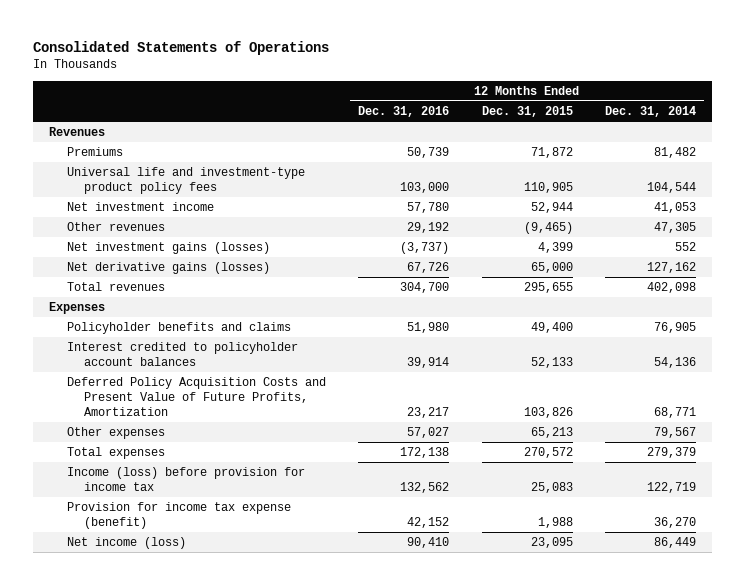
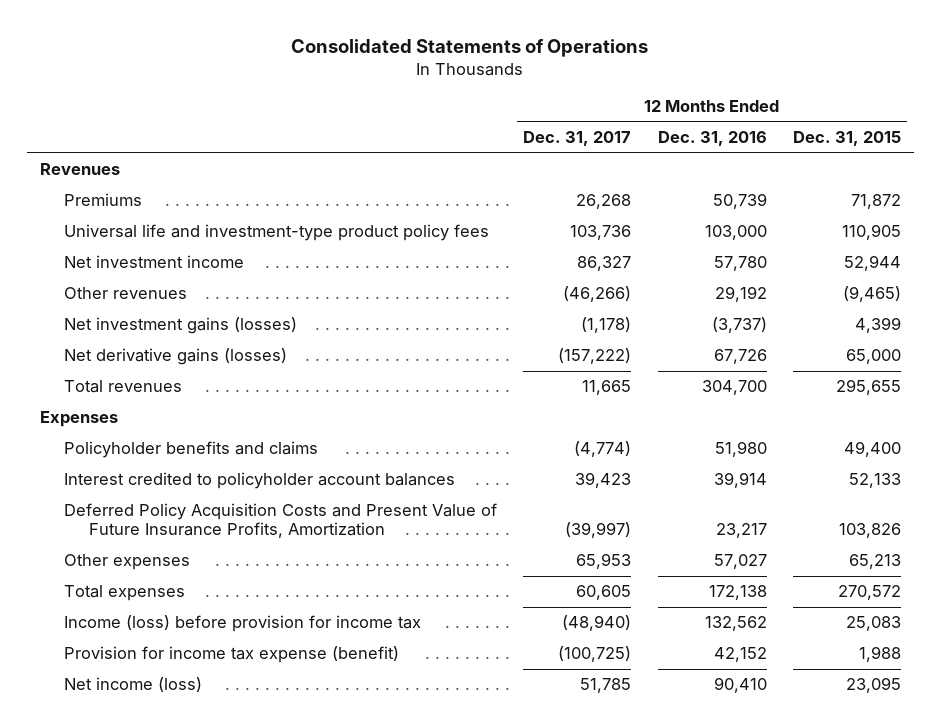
- | 12 Months Ended Dec. 31, 2016 | 12 Months Ended Dec. 31, 2015 | 12 Months Ended Dec. 31, 2014
+ | 12 Months Ended Dec. 31, 2017 | 12 Months Ended Dec. 31, 2016 | 12 Months Ended Dec. 31, 2015
- Deferred Policy Acquisition Costs and Present Value of Future Profits, Amortization | 23,217 | 103,826 | 68,771
+ Deferred Policy Acquisition Costs and Present Value of Future Insurance Profits, Amortization | (39,997) | 23,217 | 103,826

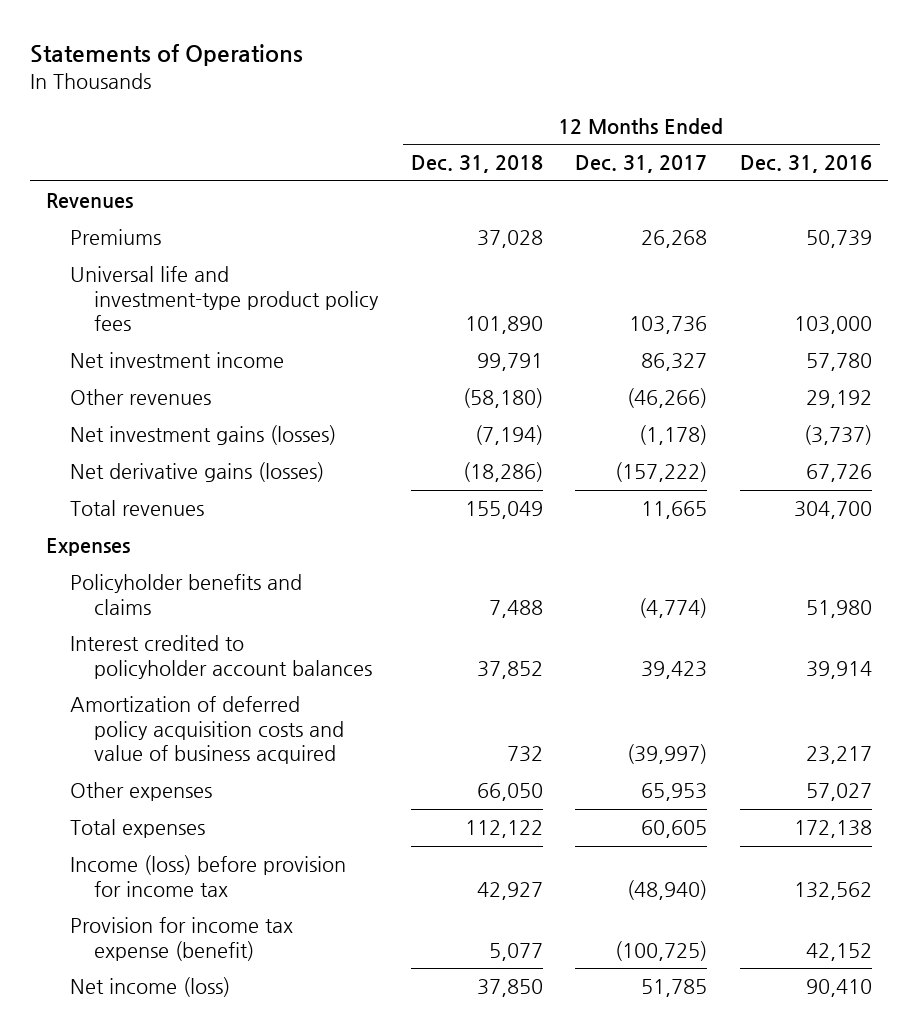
- Consolidated Statements of Operations
+ Statements of Operations
- | 12 Months Ended Dec. 31, 2017 | 12 Months Ended Dec. 31, 2016 | 12 Months Ended Dec. 31, 2015
+ | 12 Months Ended Dec. 31, 2018 | 12 Months Ended Dec. 31, 2017 | 12 Months Ended Dec. 31, 2016
- Deferred Policy Acquisition Costs and Present Value of Future Insurance Profits, Amortization | (39,997) | 23,217 | 103,826
+ Amortization of deferred policy acquisition costs and value of business acquired | 732 | (39,997) | 23,217

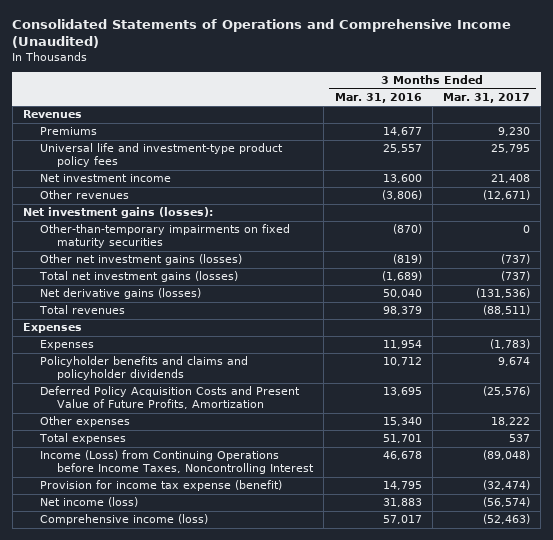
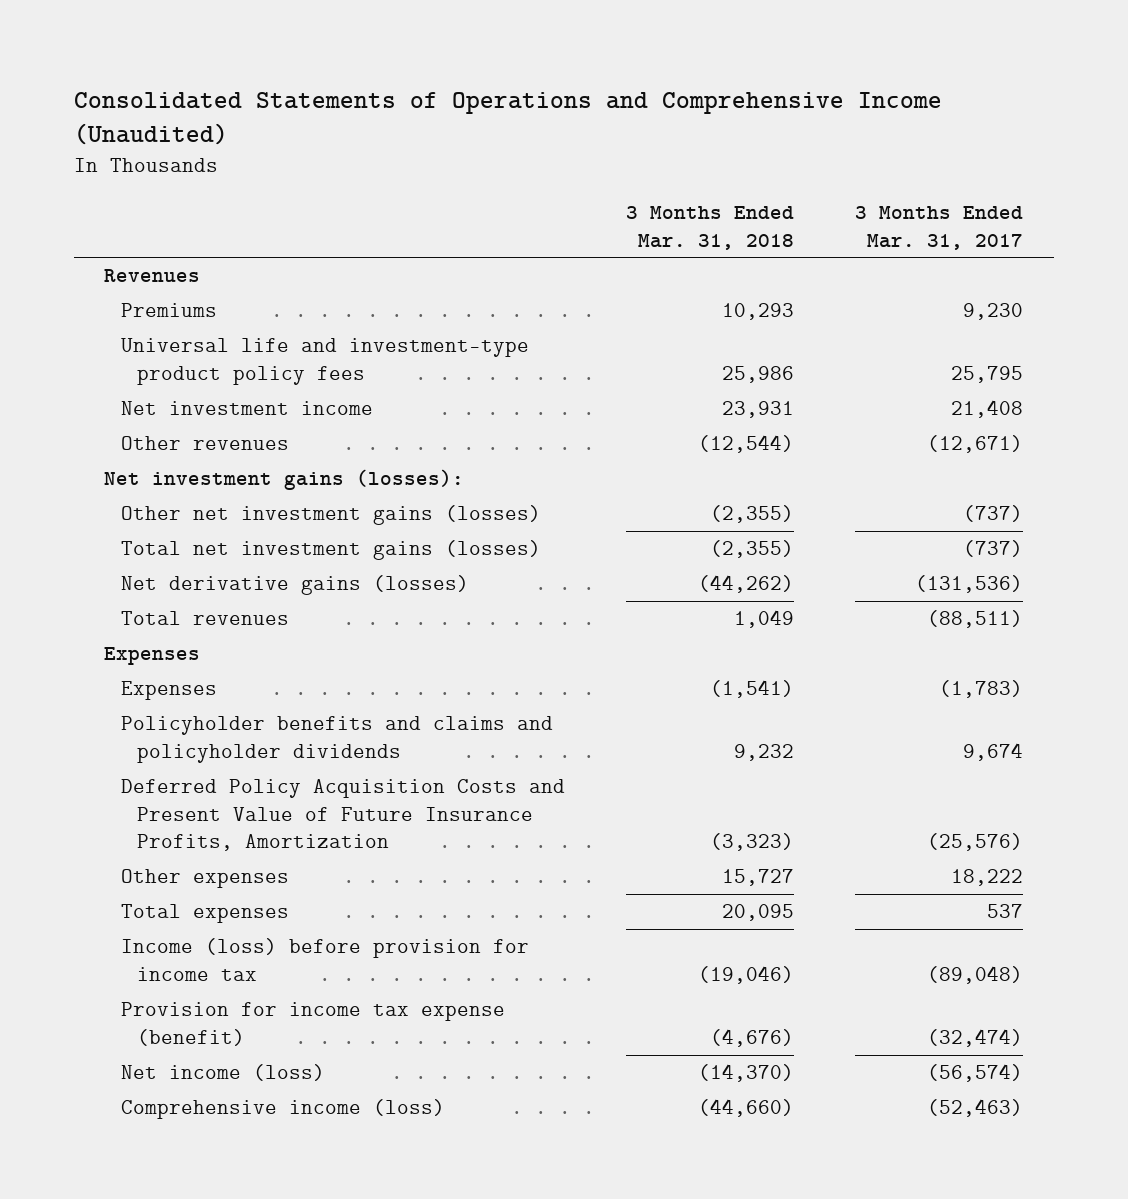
- | 3 Months Ended Mar. 31, 2016 | 3 Months Ended Mar. 31, 2017
+ | 3 Months Ended Mar. 31, 2018 | 3 Months Ended Mar. 31, 2017
- Other-than-temporary impairments on fixed maturity securities | (870) | 0
- Deferred Policy Acquisition Costs and Present Value of Future Profits, Amortization | 13,695 | (25,576)
+ Deferred Policy Acquisition Costs and Present Value of Future Insurance Profits, Amortization | (3,323) | (25,576)
- Income (Loss) from Continuing Operations before Income Taxes, Noncontrolling Interest | 46,678 | (89,048)
+ Income (loss) before provision for income tax | (19,046) | (89,048)

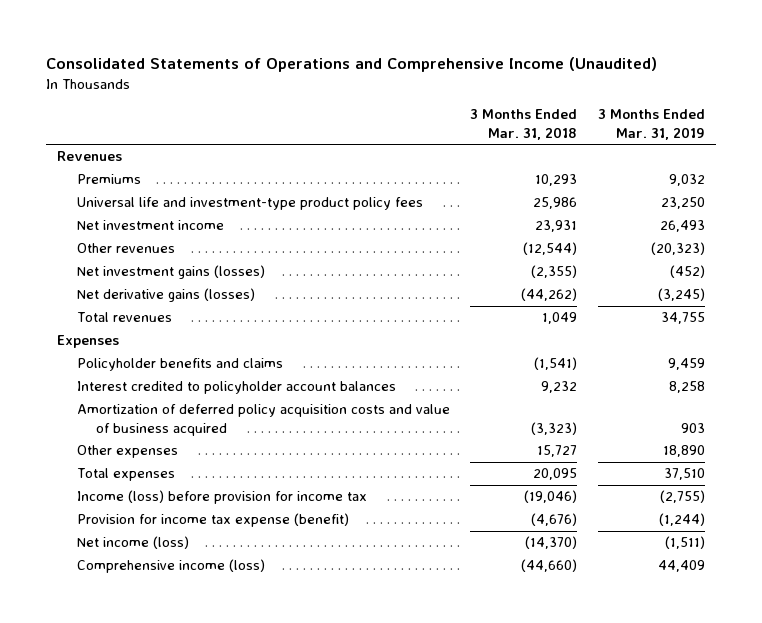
- | 3 Months Ended Mar. 31, 2018 | 3 Months Ended Mar. 31, 2017
+ | 3 Months Ended Mar. 31, 2018 | 3 Months Ended Mar. 31, 2019
- Net investment gains (losses):
- Other net investment gains (losses) | (2,355) | (737)
- Total net investment gains (losses) | (2,355) | (737)
+ Net investment gains (losses) | (2,355) | (452)
- Expenses | (1,541) | (1,783)
- Policyholder benefits and claims and policyholder dividends | 9,232 | 9,674
- Deferred Policy Acquisition Costs and Present Value of Future Insurance Profits, Amortization | (3,323) | (25,576)
+ Policyholder benefits and claims | (1,541) | 9,459
+ Interest credited to policyholder account balances | 9,232 | 8,258
+ Amortization of deferred policy acquisition costs and value of business acquired | (3,323) | 903

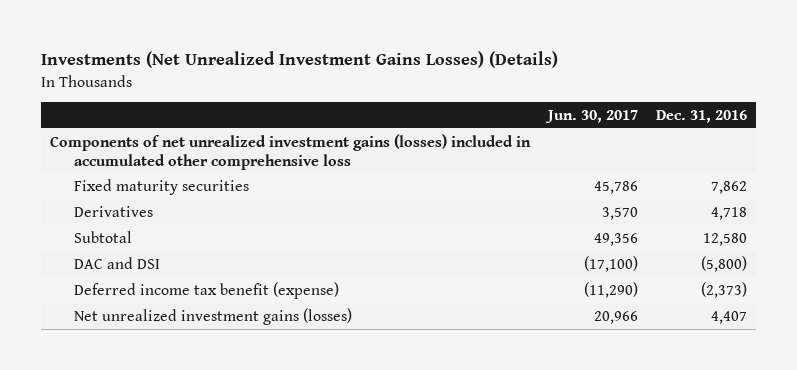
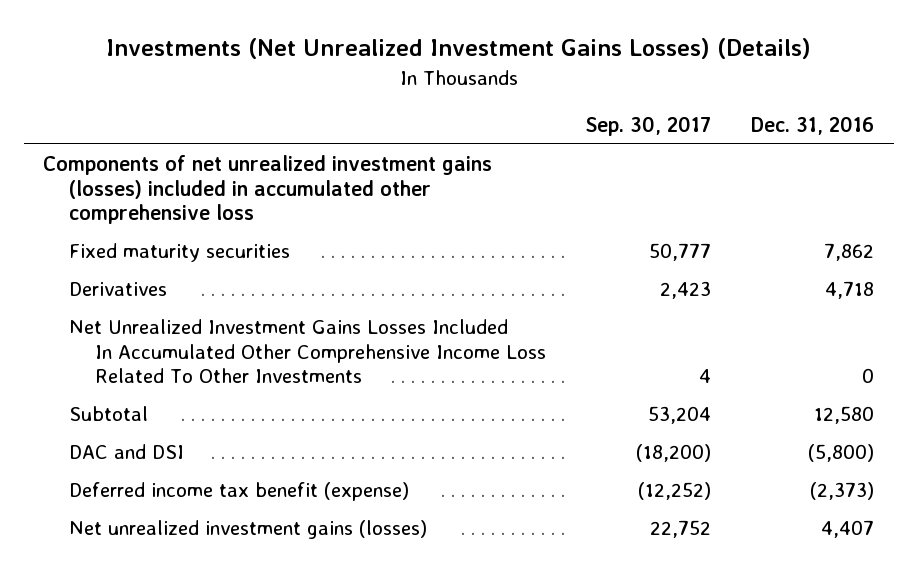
- | Jun. 30, 2017 | Dec. 31, 2016
+ | Sep. 30, 2017 | Dec. 31, 2016
+ Net Unrealized Investment Gains Losses Included In Accumulated Other Comprehensive Income Loss Related To Other Investments | 4 | 0

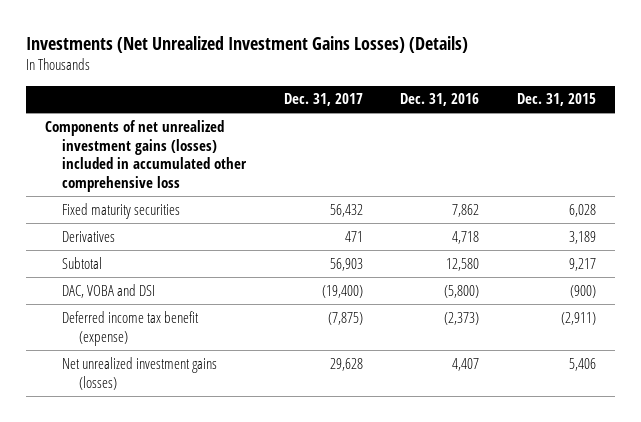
- | Sep. 30, 2017 | Dec. 31, 2016
+ | Dec. 31, 2017 | Dec. 31, 2016 | Dec. 31, 2015
- Net Unrealized Investment Gains Losses Included In Accumulated Other Comprehensive Income Loss Related To Other Investments | 4 | 0
- DAC and DSI | (18,200) | (5,800)
+ DAC, VOBA and DSI | (19,400) | (5,800) | (900)

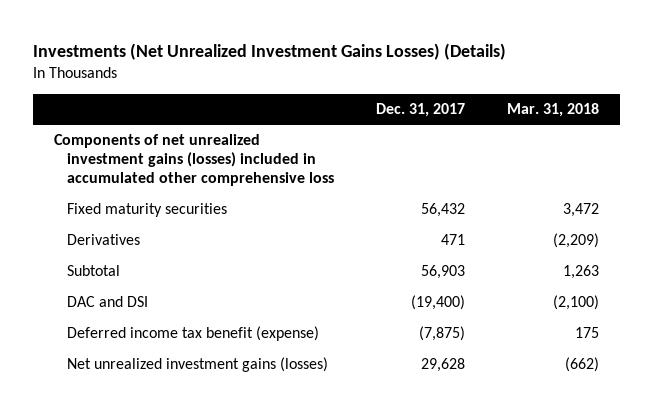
- | Dec. 31, 2017 | Dec. 31, 2016 | Dec. 31, 2015
+ | Dec. 31, 2017 | Mar. 31, 2018
- DAC, VOBA and DSI | (19,400) | (5,800) | (900)
+ DAC and DSI | (19,400) | (2,100)

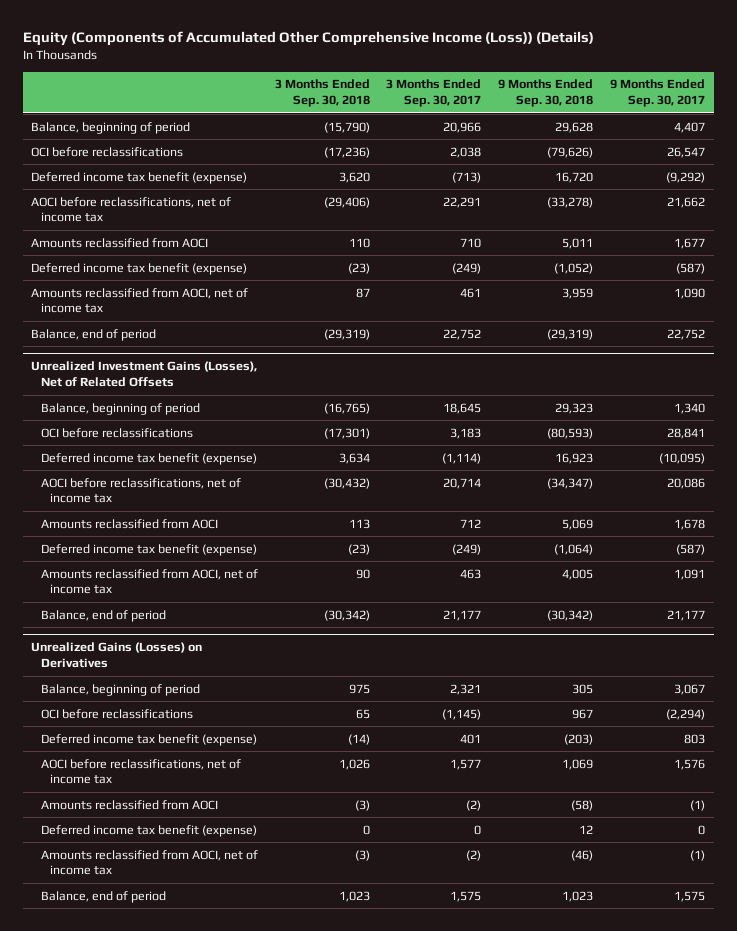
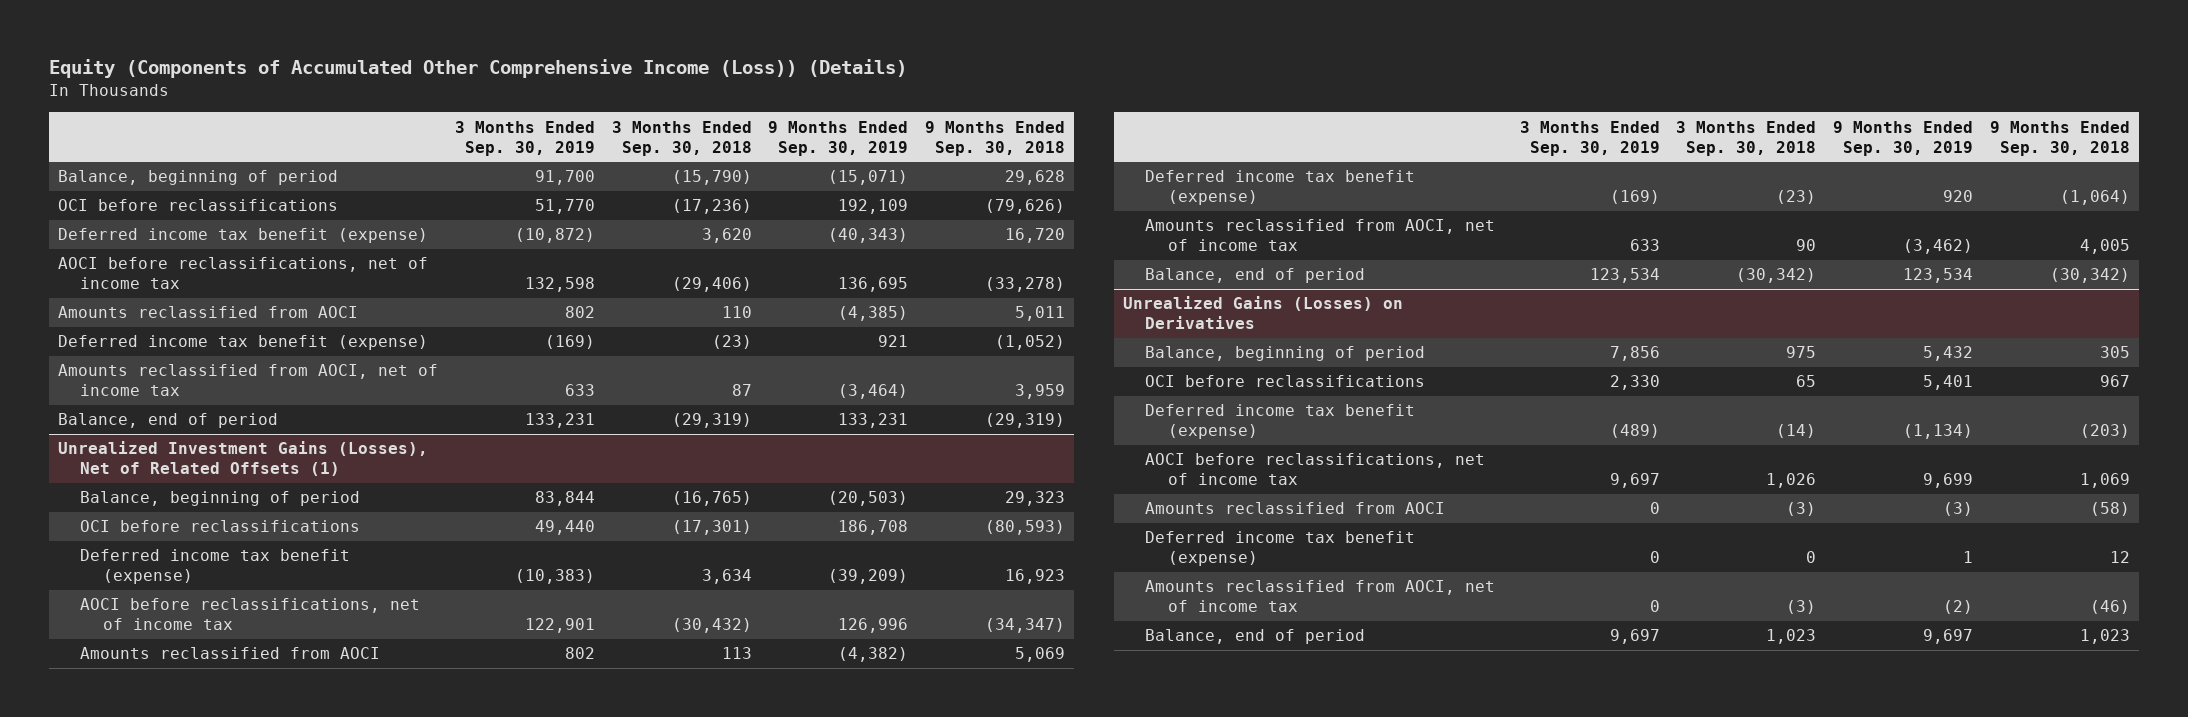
- | 3 Months Ended Sep. 30, 2018 | 3 Months Ended Sep. 30, 2017 | 9 Months Ended Sep. 30, 2018 | 9 Months Ended Sep. 30, 2017
+ | 3 Months Ended Sep. 30, 2019 | 3 Months Ended Sep. 30, 2018 | 9 Months Ended Sep. 30, 2019 | 9 Months Ended Sep. 30, 2018
- Unrealized Investment Gains (Losses), Net of Related Offsets
+ Unrealized Investment Gains (Losses), Net of Related Offsets (1)

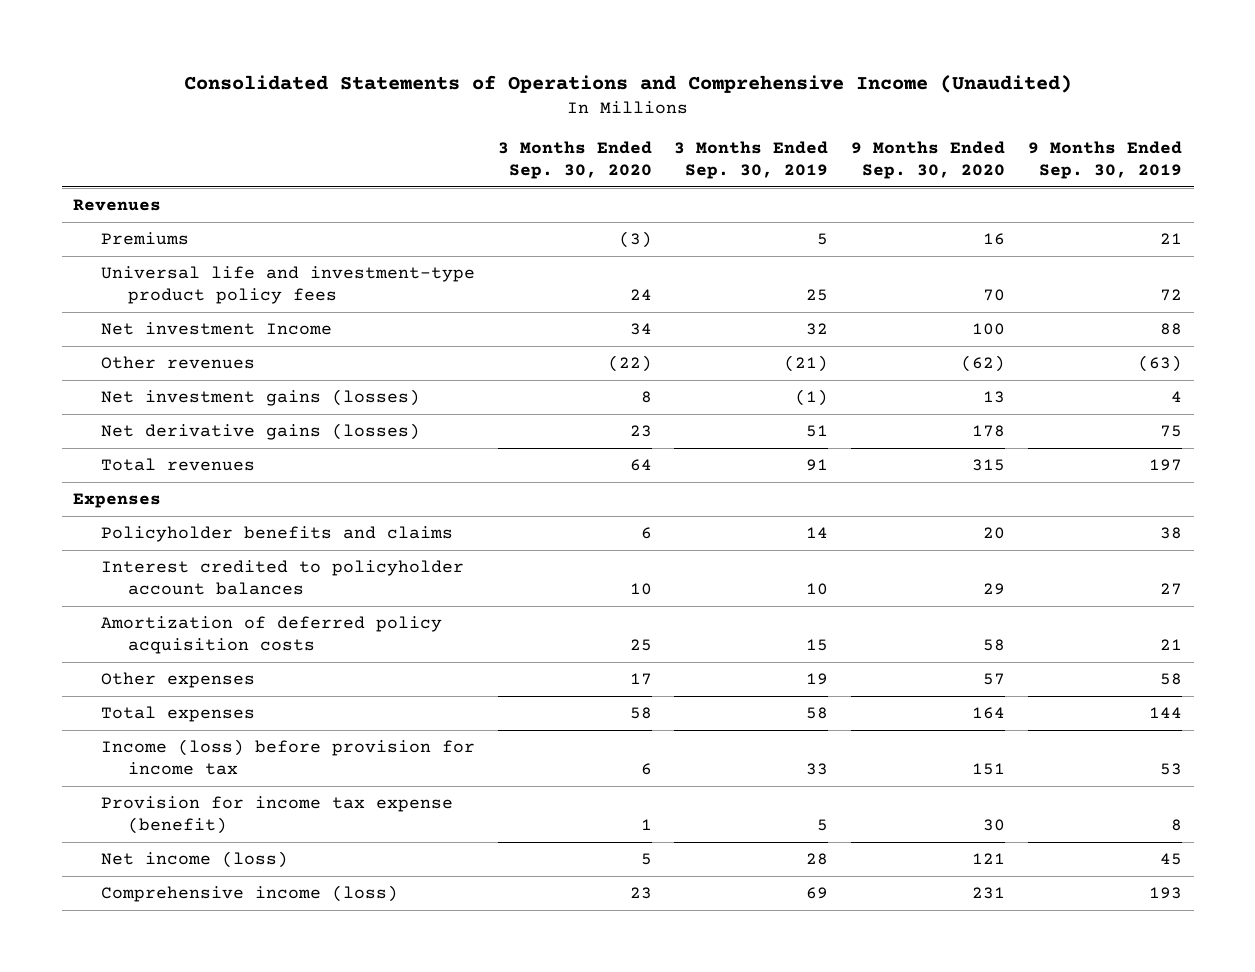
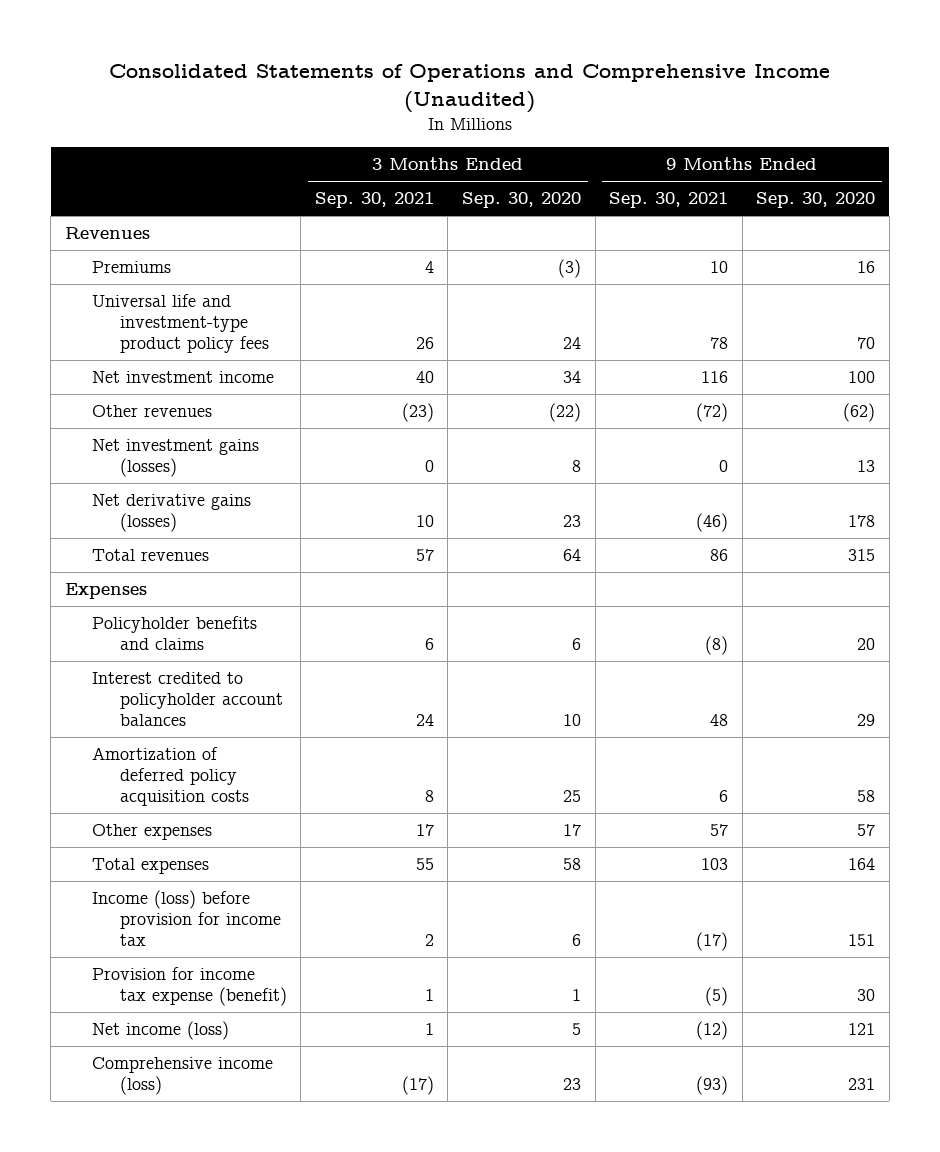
- | 3 Months Ended Sep. 30, 2020 | 3 Months Ended Sep. 30, 2019 | 9 Months Ended Sep. 30, 2020 | 9 Months Ended Sep. 30, 2019
+ | 3 Months Ended Sep. 30, 2021 | 3 Months Ended Sep. 30, 2020 | 9 Months Ended Sep. 30, 2021 | 9 Months Ended Sep. 30, 2020
- Net investment Income | 34 | 32 | 100 | 88
+ Net investment income | 40 | 34 | 116 | 100

